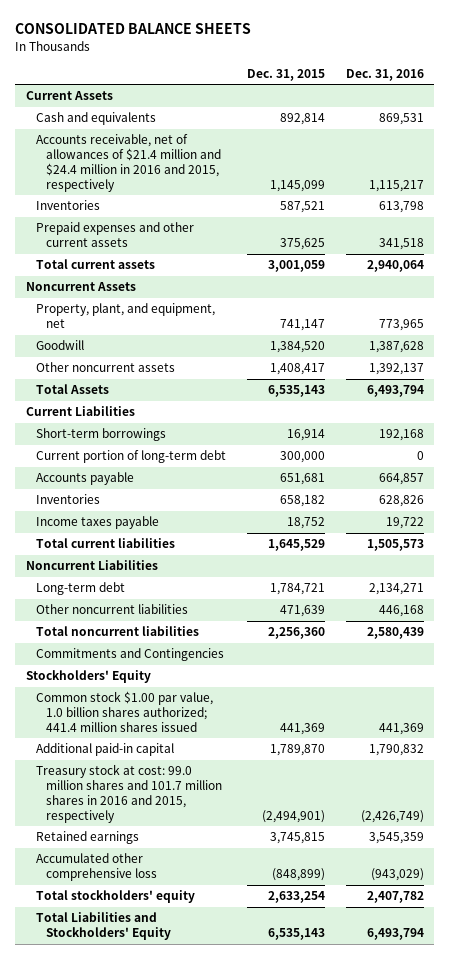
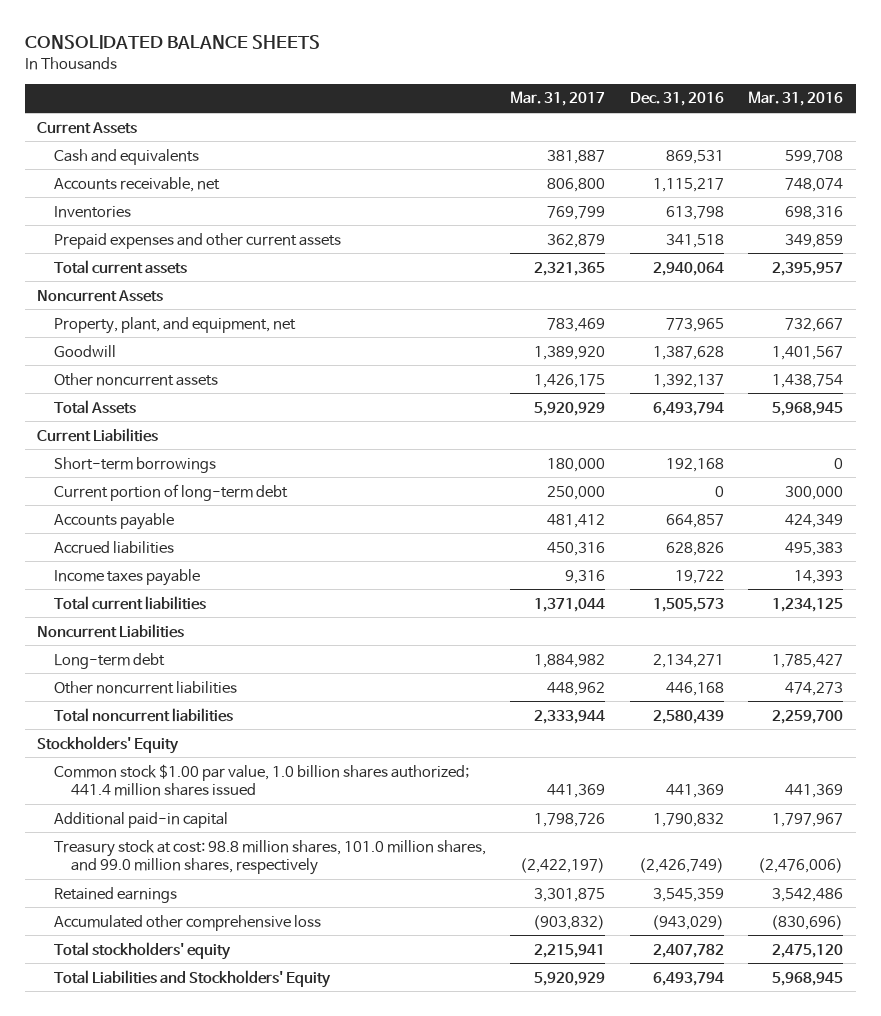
- | Dec. 31, 2015 | Dec. 31, 2016
+ | Mar. 31, 2017 | Dec. 31, 2016 | Mar. 31, 2016
- Accounts receivable, net of allowances of $21.4 million and $24.4 million in 2016 and 2015, respectively | 1,145,099 | 1,115,217
+ Accounts receivable, net | 806,800 | 1,115,217 | 748,074
- Inventories | 658,182 | 628,826
+ Accrued liabilities | 450,316 | 628,826 | 495,383
- Commitments and Contingencies
- Treasury stock at cost: 99.0 million shares and 101.7 million shares in 2016 and 2015, respectively | (2,494,901) | (2,426,749)
+ Treasury stock at cost: 98.8 million shares, 101.0 million shares, and 99.0 million shares, respectively | (2,422,197) | (2,426,749) | (2,476,006)

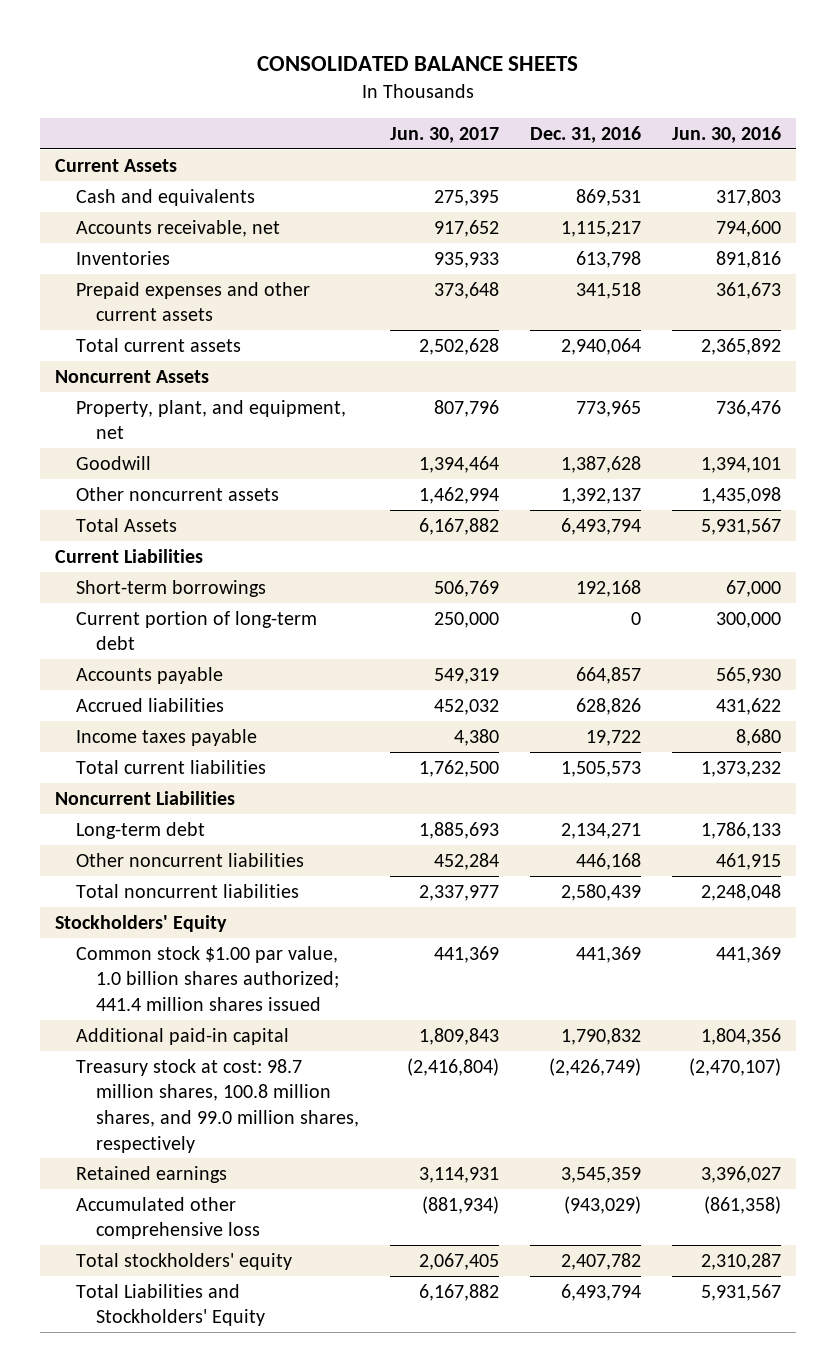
- | Mar. 31, 2017 | Dec. 31, 2016 | Mar. 31, 2016
+ | Jun. 30, 2017 | Dec. 31, 2016 | Jun. 30, 2016
- Treasury stock at cost: 98.8 million shares, 101.0 million shares, and 99.0 million shares, respectively | (2,422,197) | (2,426,749) | (2,476,006)
+ Treasury stock at cost: 98.7 million shares, 100.8 million shares, and 99.0 million shares, respectively | (2,416,804) | (2,426,749) | (2,470,107)

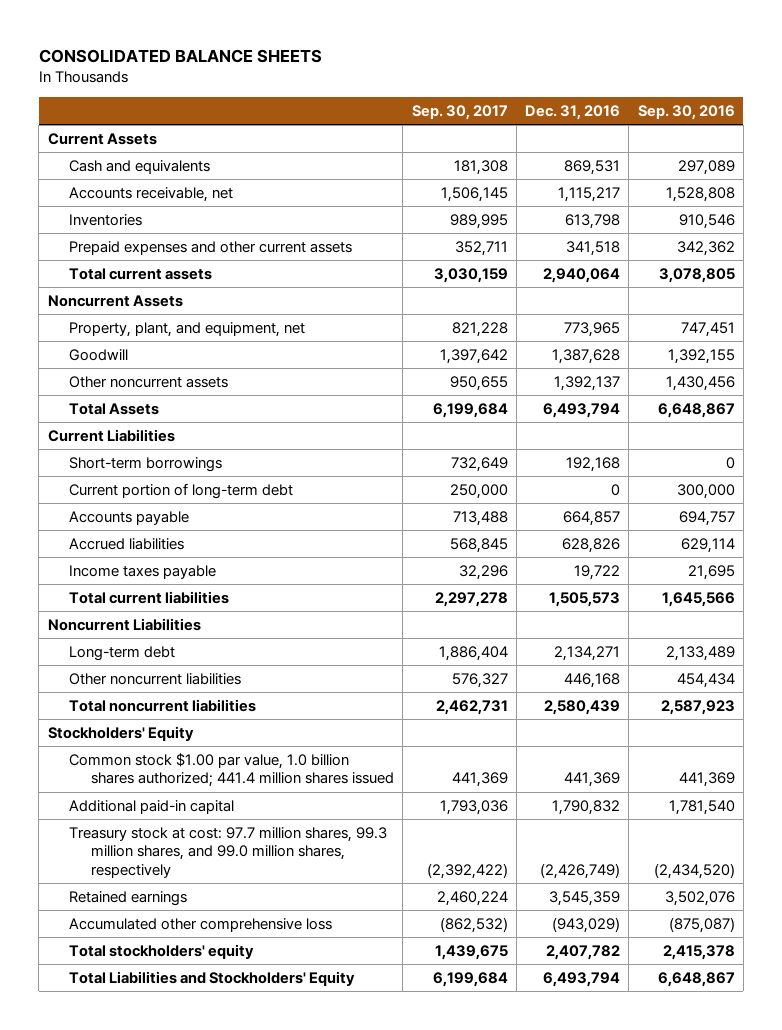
- | Jun. 30, 2017 | Dec. 31, 2016 | Jun. 30, 2016
+ | Sep. 30, 2017 | Dec. 31, 2016 | Sep. 30, 2016
- Treasury stock at cost: 98.7 million shares, 100.8 million shares, and 99.0 million shares, respectively | (2,416,804) | (2,426,749) | (2,470,107)
+ Treasury stock at cost: 97.7 million shares, 99.3 million shares, and 99.0 million shares, respectively | (2,392,422) | (2,426,749) | (2,434,520)

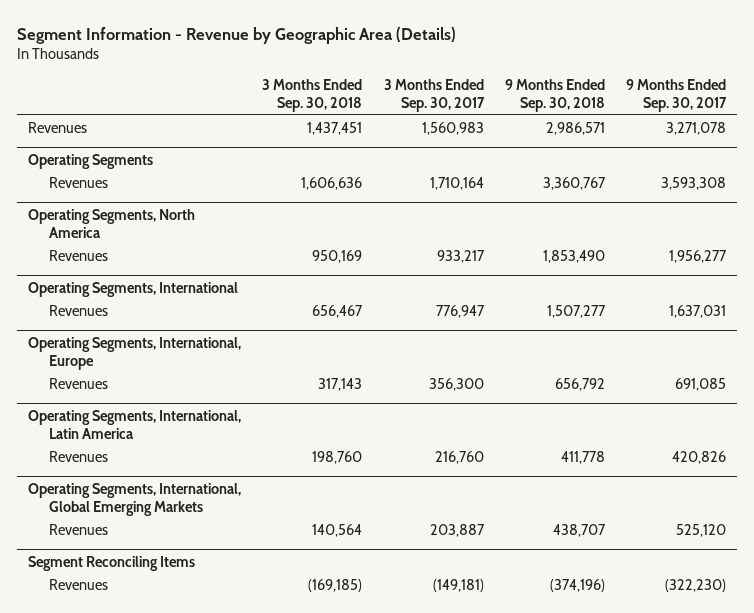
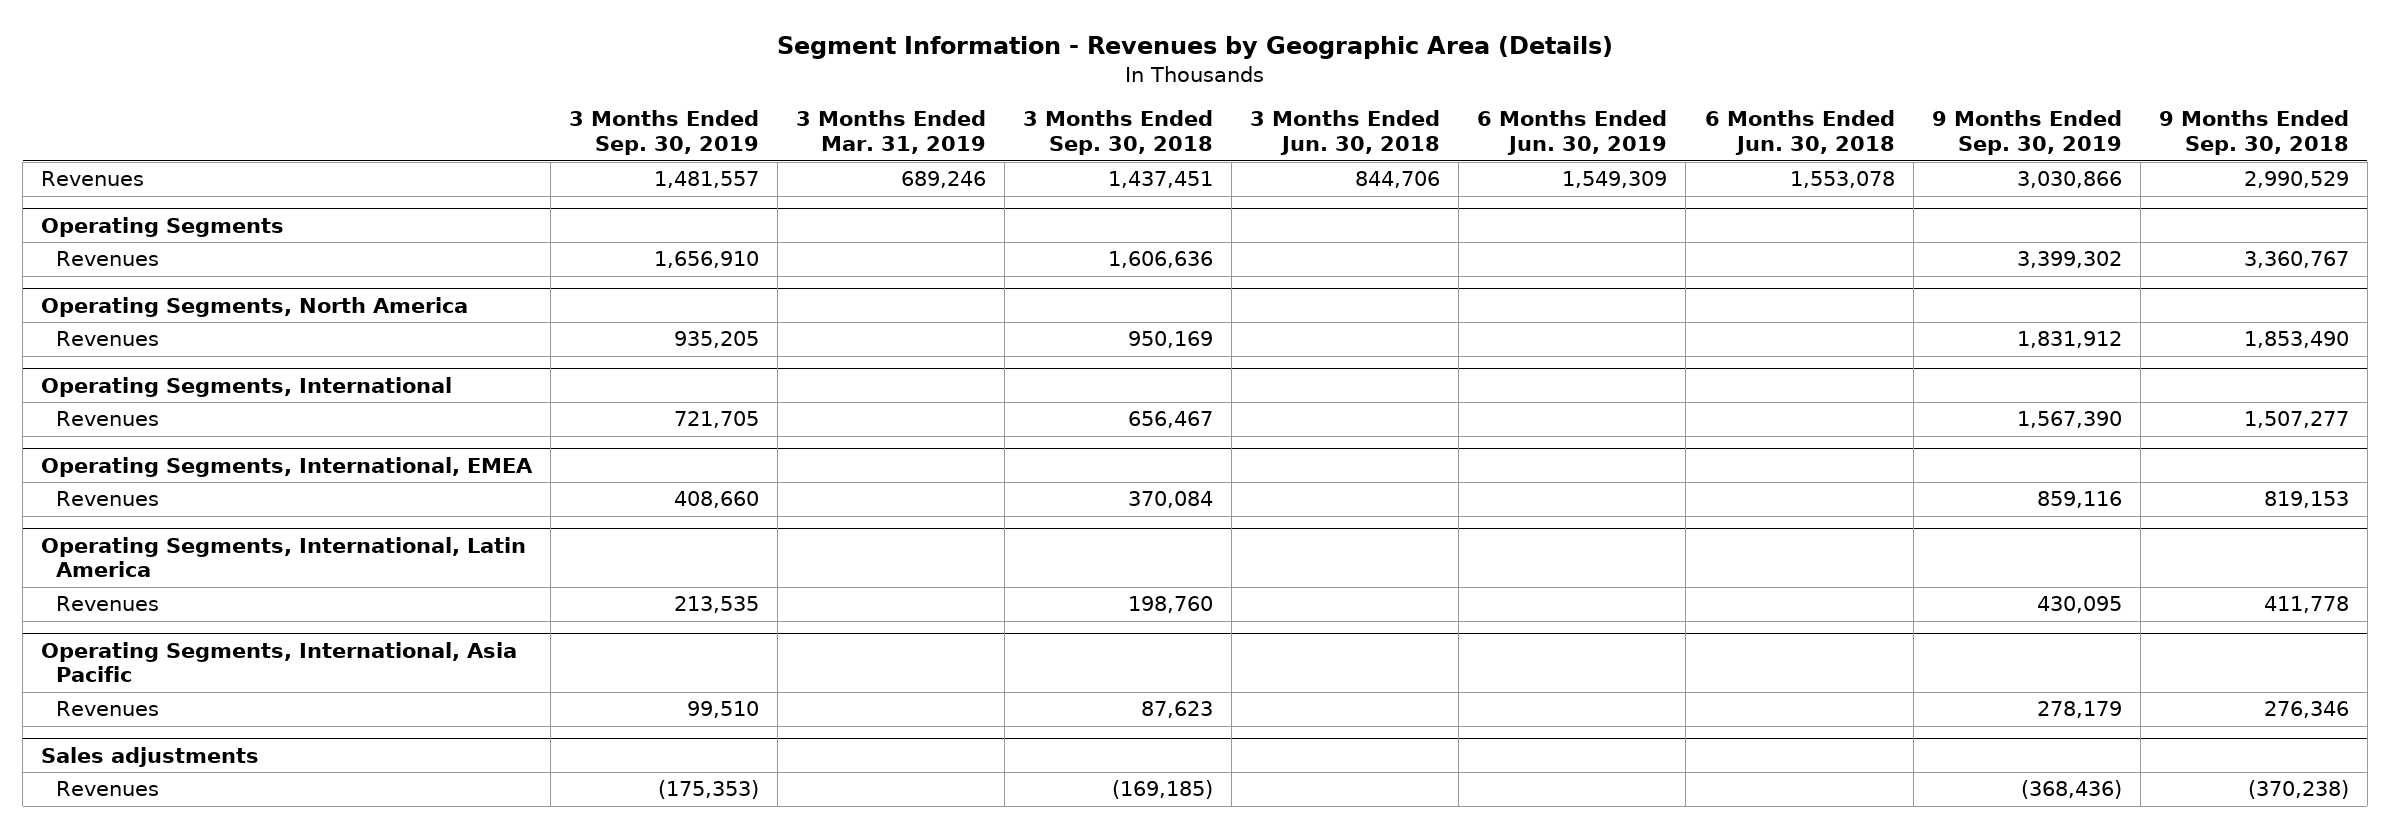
- Segment Information - Revenue by Geographic Area (Details)
+ Segment Information - Revenues by Geographic Area (Details)
- | 3 Months Ended Sep. 30, 2018 | 3 Months Ended Sep. 30, 2017 | 9 Months Ended Sep. 30, 2018 | 9 Months Ended Sep. 30, 2017
+ | 3 Months Ended Sep. 30, 2019 | 3 Months Ended Mar. 31, 2019 | 3 Months Ended Sep. 30, 2018 | 3 Months Ended Jun. 30, 2018 | 6 Months Ended Jun. 30, 2019 | 6 Months Ended Jun. 30, 2018 | 9 Months Ended Sep. 30, 2019 | 9 Months Ended Sep. 30, 2018
- Revenues | 1,437,451 | 1,560,983 | 2,986,571 | 3,271,078
+ Revenues | 1,481,557 | 689,246 | 1,437,451 | 844,706 | 1,549,309 | 1,553,078 | 3,030,866 | 2,990,529
- Operating Segments, International, Europe
- Revenues | 317,143 | 356,300 | 656,792 | 691,085
+ Operating Segments, International, EMEA
+ Revenues | 408,660 | | 370,084 | | | | 859,116 | 819,153
- Operating Segments, International, Global Emerging Markets
- Revenues | 140,564 | 203,887 | 438,707 | 525,120
- Segment Reconciling Items
- Revenues | (169,185) | (149,181) | (374,196) | (322,230)
+ Operating Segments, International, Asia Pacific
+ Revenues | 99,510 | | 87,623 | | | | 278,179 | 276,346
+ Sales adjustments
+ Revenues | (175,353) | | (169,185) | | | | (368,436) | (370,238)

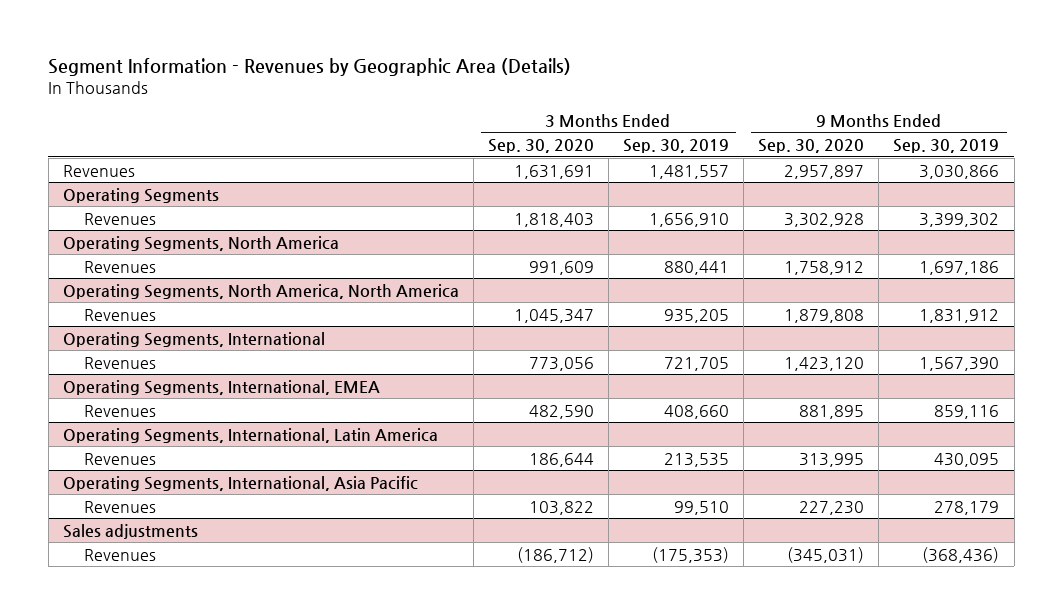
- | 3 Months Ended Sep. 30, 2019 | 3 Months Ended Mar. 31, 2019 | 3 Months Ended Sep. 30, 2018 | 3 Months Ended Jun. 30, 2018 | 6 Months Ended Jun. 30, 2019 | 6 Months Ended Jun. 30, 2018 | 9 Months Ended Sep. 30, 2019 | 9 Months Ended Sep. 30, 2018
+ | 3 Months Ended Sep. 30, 2020 | 3 Months Ended Sep. 30, 2019 | 9 Months Ended Sep. 30, 2020 | 9 Months Ended Sep. 30, 2019
@ Operating Segments, North America
+ Revenues | 991,609 | 880,441 | 1,758,912 | 1,697,186
+ Operating Segments, North America, North America

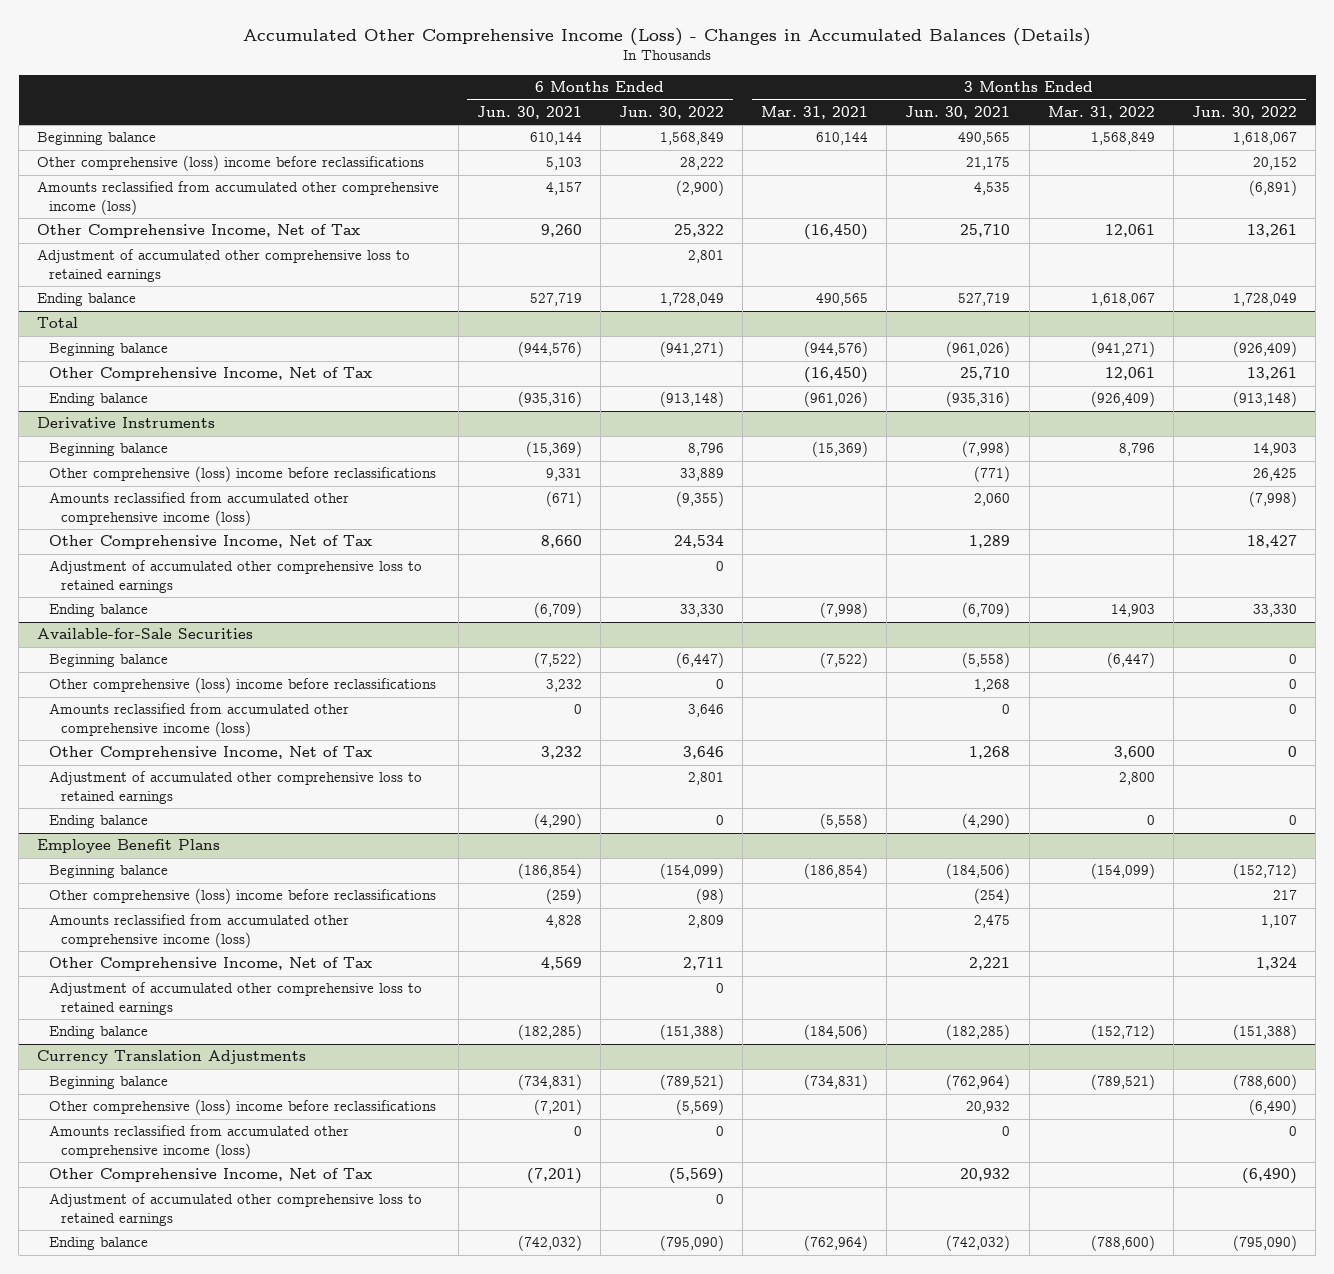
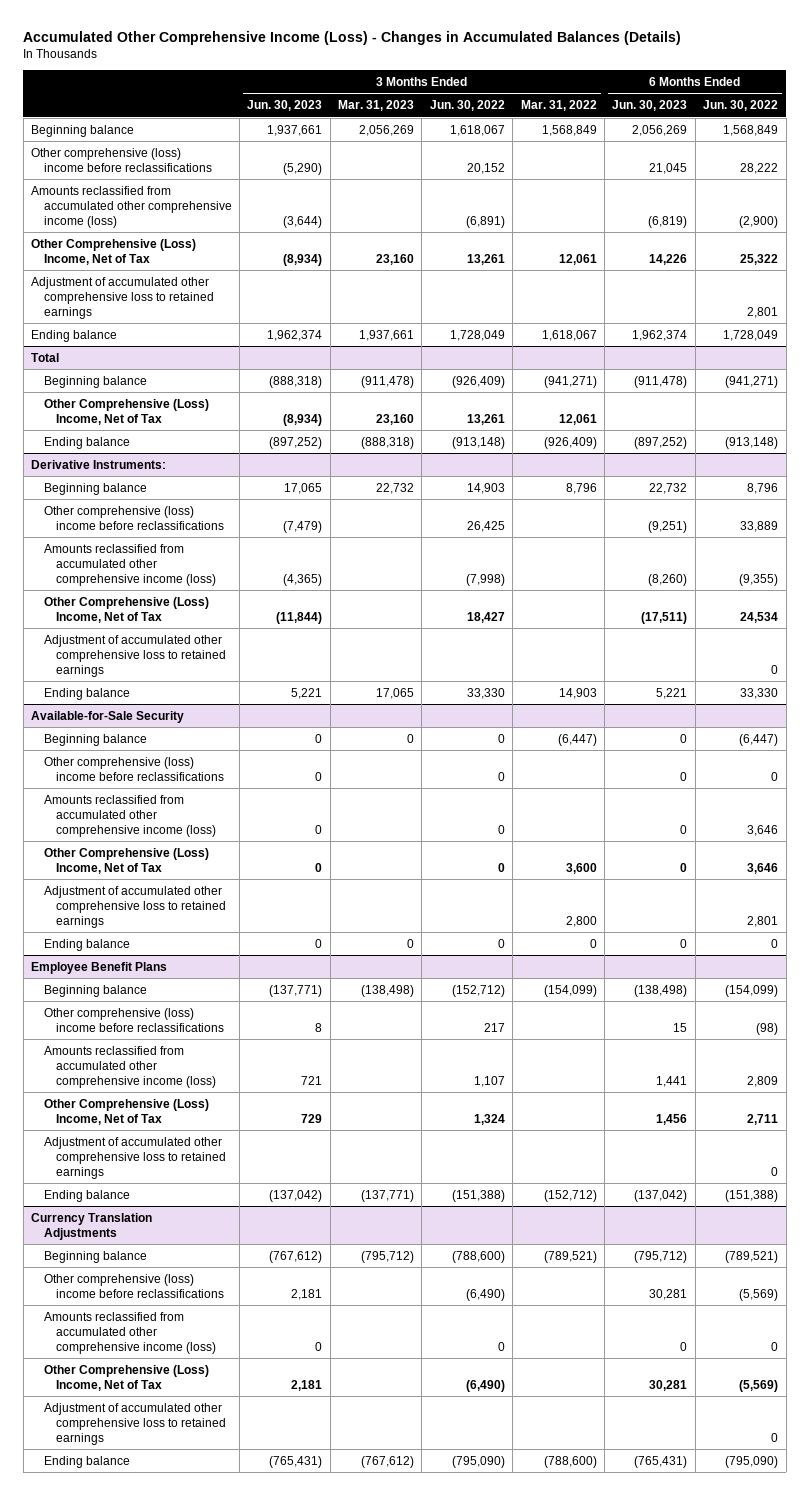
- | 6 Months Ended Jun. 30, 2021 | 6 Months Ended Jun. 30, 2022 | 3 Months Ended Mar. 31, 2021 | 3 Months Ended Jun. 30, 2021 | 3 Months Ended Mar. 31, 2022 | 3 Months Ended Jun. 30, 2022
+ | 3 Months Ended Jun. 30, 2023 | 3 Months Ended Mar. 31, 2023 | 3 Months Ended Jun. 30, 2022 | 3 Months Ended Mar. 31, 2022 | 6 Months Ended Jun. 30, 2023 | 6 Months Ended Jun. 30, 2022
- Other Comprehensive Income, Net of Tax | 9,260 | 25,322 | (16,450) | 25,710 | 12,061 | 13,261
+ Other Comprehensive (Loss) Income, Net of Tax | (8,934) | 23,160 | 13,261 | 12,061 | 14,226 | 25,322
@ Total
- Other Comprehensive Income, Net of Tax | | | (16,450) | 25,710 | 12,061 | 13,261
+ Other Comprehensive (Loss) Income, Net of Tax | (8,934) | 23,160 | 13,261 | 12,061 | |
- Derivative Instruments
+ Derivative Instruments:
- Other Comprehensive Income, Net of Tax | 8,660 | 24,534 | | 1,289 | | 18,427
+ Other Comprehensive (Loss) Income, Net of Tax | (11,844) | | 18,427 | | (17,511) | 24,534
- Available-for-Sale Securities
+ Available-for-Sale Security
- Other Comprehensive Income, Net of Tax | 3,232 | 3,646 | | 1,268 | 3,600 | 0
+ Other Comprehensive (Loss) Income, Net of Tax | 0 | | 0 | 3,600 | 0 | 3,646
@ Employee Benefit Plans
- Other Comprehensive Income, Net of Tax | 4,569 | 2,711 | | 2,221 | | 1,324
+ Other Comprehensive (Loss) Income, Net of Tax | 729 | | 1,324 | | 1,456 | 2,711
@ Currency Translation Adjustments
- Other Comprehensive Income, Net of Tax | (7,201) | (5,569) | | 20,932 | | (6,490)
+ Other Comprehensive (Loss) Income, Net of Tax | 2,181 | | (6,490) | | 30,281 | (5,569)

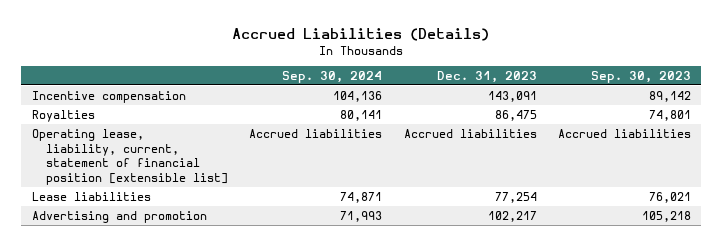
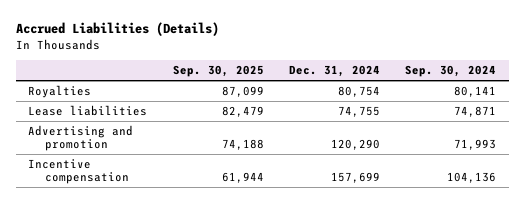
- | Sep. 30, 2024 | Dec. 31, 2023 | Sep. 30, 2023
+ | Sep. 30, 2025 | Dec. 31, 2024 | Sep. 30, 2024
- Operating lease, liability, current, statement of financial position [extensible list] | Accrued liabilities | Accrued liabilities | Accrued liabilities
moved down: Incentive compensation | 61,944 | 157,699 | 104,136

